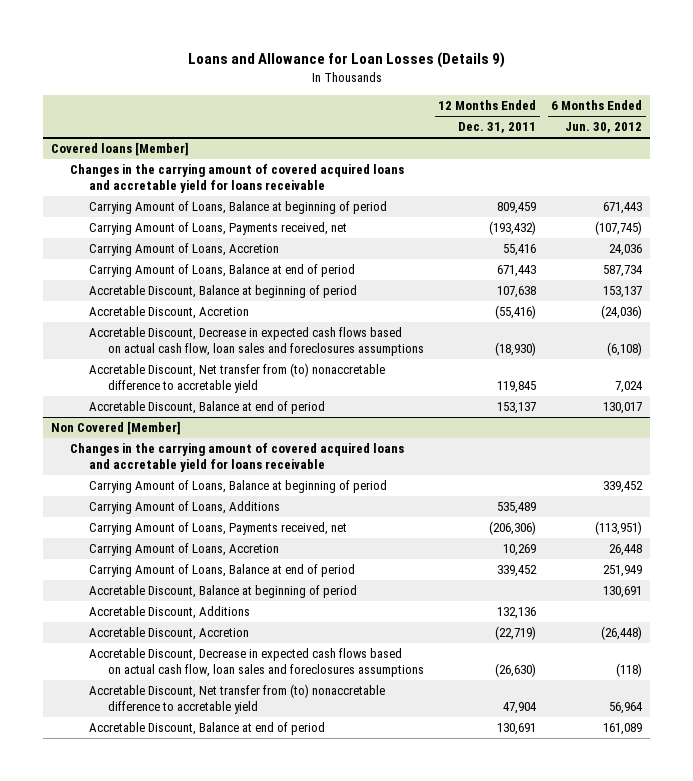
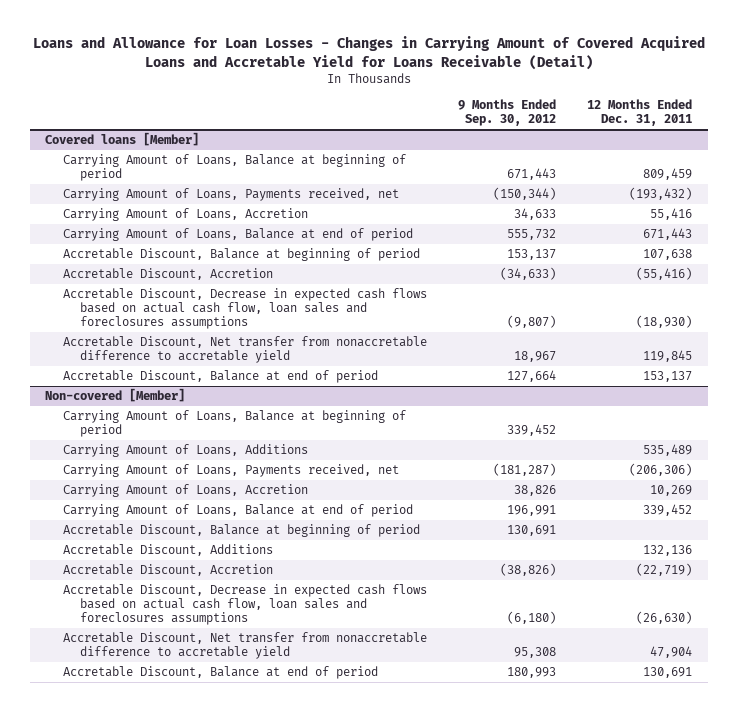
- Loans and Allowance for Loan Losses (Details 9)
+ Loans and Allowance for Loan Losses - Changes in Carrying Amount of Covered Acquired Loans and Accretable Yield for Loans Receivable (Detail)
- | 12 Months Ended Dec. 31, 2011 | 6 Months Ended Jun. 30, 2012
+ | 9 Months Ended Sep. 30, 2012 | 12 Months Ended Dec. 31, 2011
@ Covered loans [Member]
- Changes in the carrying amount of covered acquired loans and accretable yield for loans receivable
- Accretable Discount, Net transfer from (to) nonaccretable difference to accretable yield | 119,845 | 7,024
+ Accretable Discount, Net transfer from nonaccretable difference to accretable yield | 18,967 | 119,845
- Non Covered [Member]
- Changes in the carrying amount of covered acquired loans and accretable yield for loans receivable
+ Non-covered [Member]
- Accretable Discount, Net transfer from (to) nonaccretable difference to accretable yield | 47,904 | 56,964
+ Accretable Discount, Net transfer from nonaccretable difference to accretable yield | 95,308 | 47,904

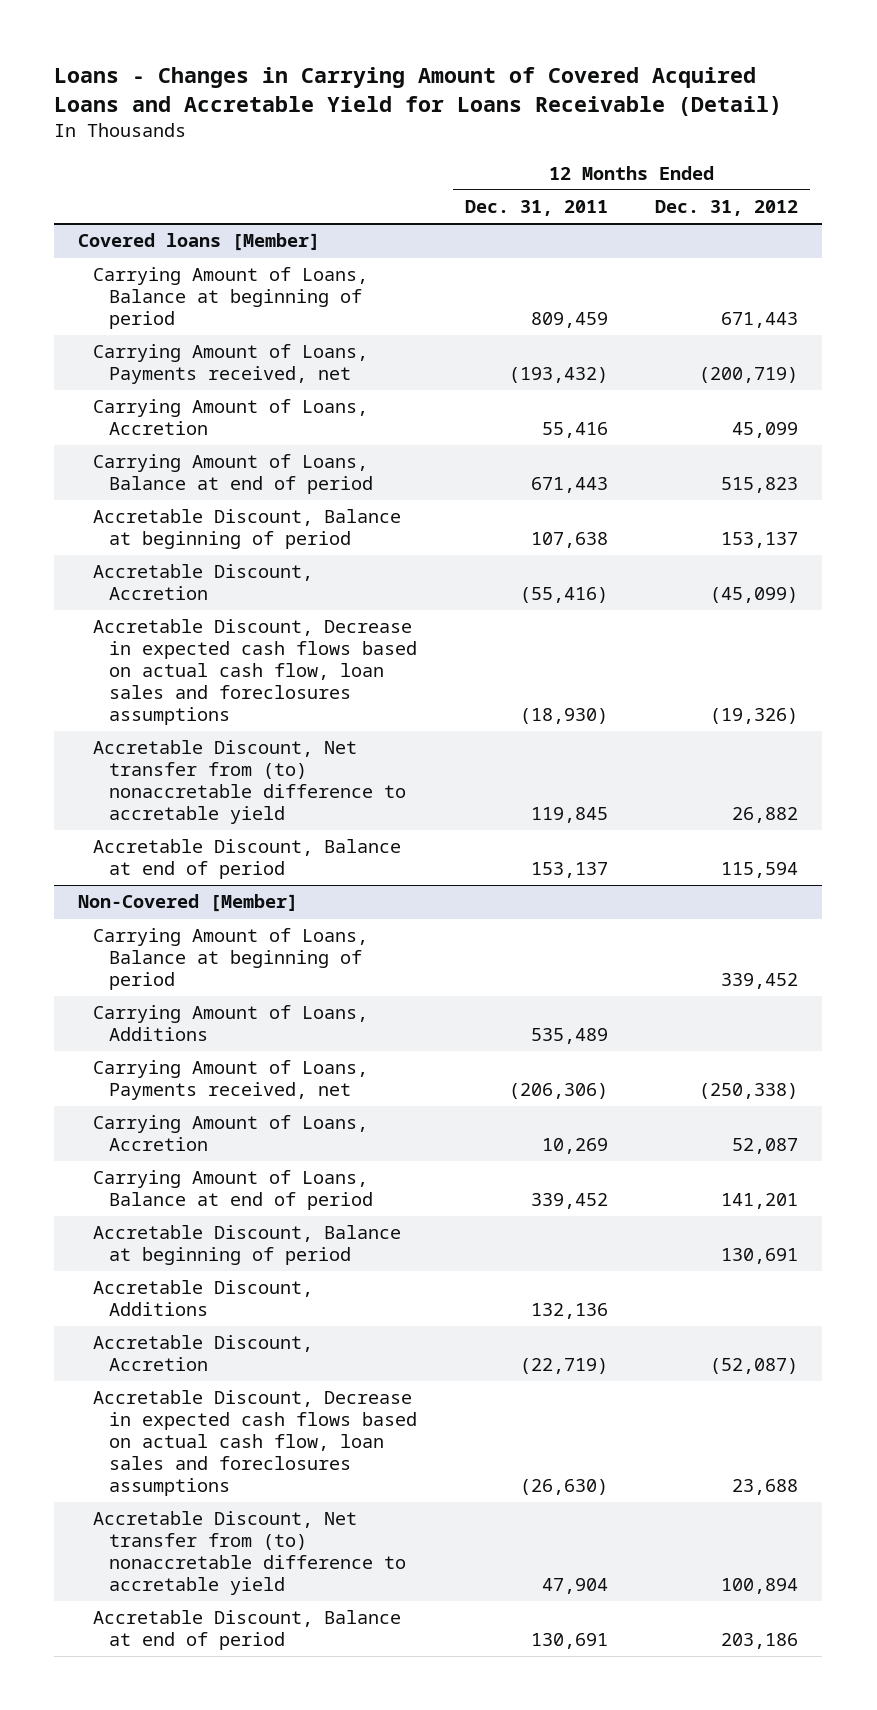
- Loans and Allowance for Loan Losses - Changes in Carrying Amount of Covered Acquired Loans and Accretable Yield for Loans Receivable (Detail)
+ Loans - Changes in Carrying Amount of Covered Acquired Loans and Accretable Yield for Loans Receivable (Detail)
- | 9 Months Ended Sep. 30, 2012 | 12 Months Ended Dec. 31, 2011
+ | 12 Months Ended Dec. 31, 2011 | 12 Months Ended Dec. 31, 2012
@ Covered loans [Member]
- Accretable Discount, Net transfer from nonaccretable difference to accretable yield | 18,967 | 119,845
+ Accretable Discount, Net transfer from (to) nonaccretable difference to accretable yield | 119,845 | 26,882
- Non-covered [Member]
+ Non-Covered [Member]
- Accretable Discount, Net transfer from nonaccretable difference to accretable yield | 95,308 | 47,904
+ Accretable Discount, Net transfer from (to) nonaccretable difference to accretable yield | 47,904 | 100,894

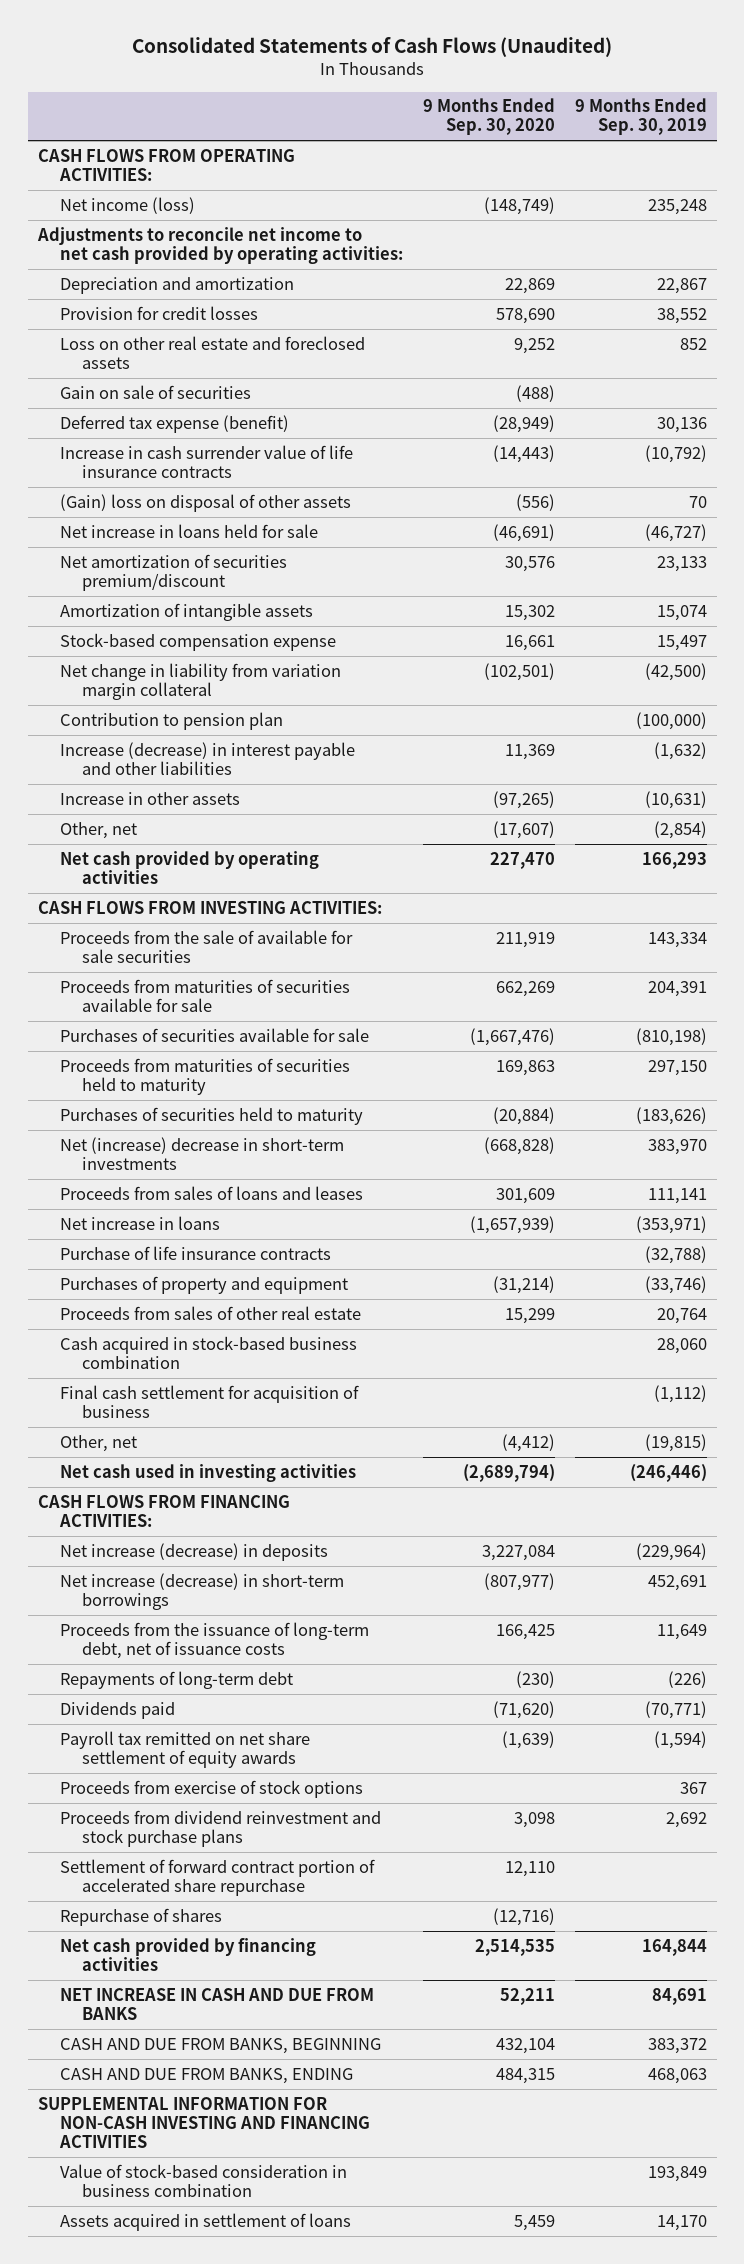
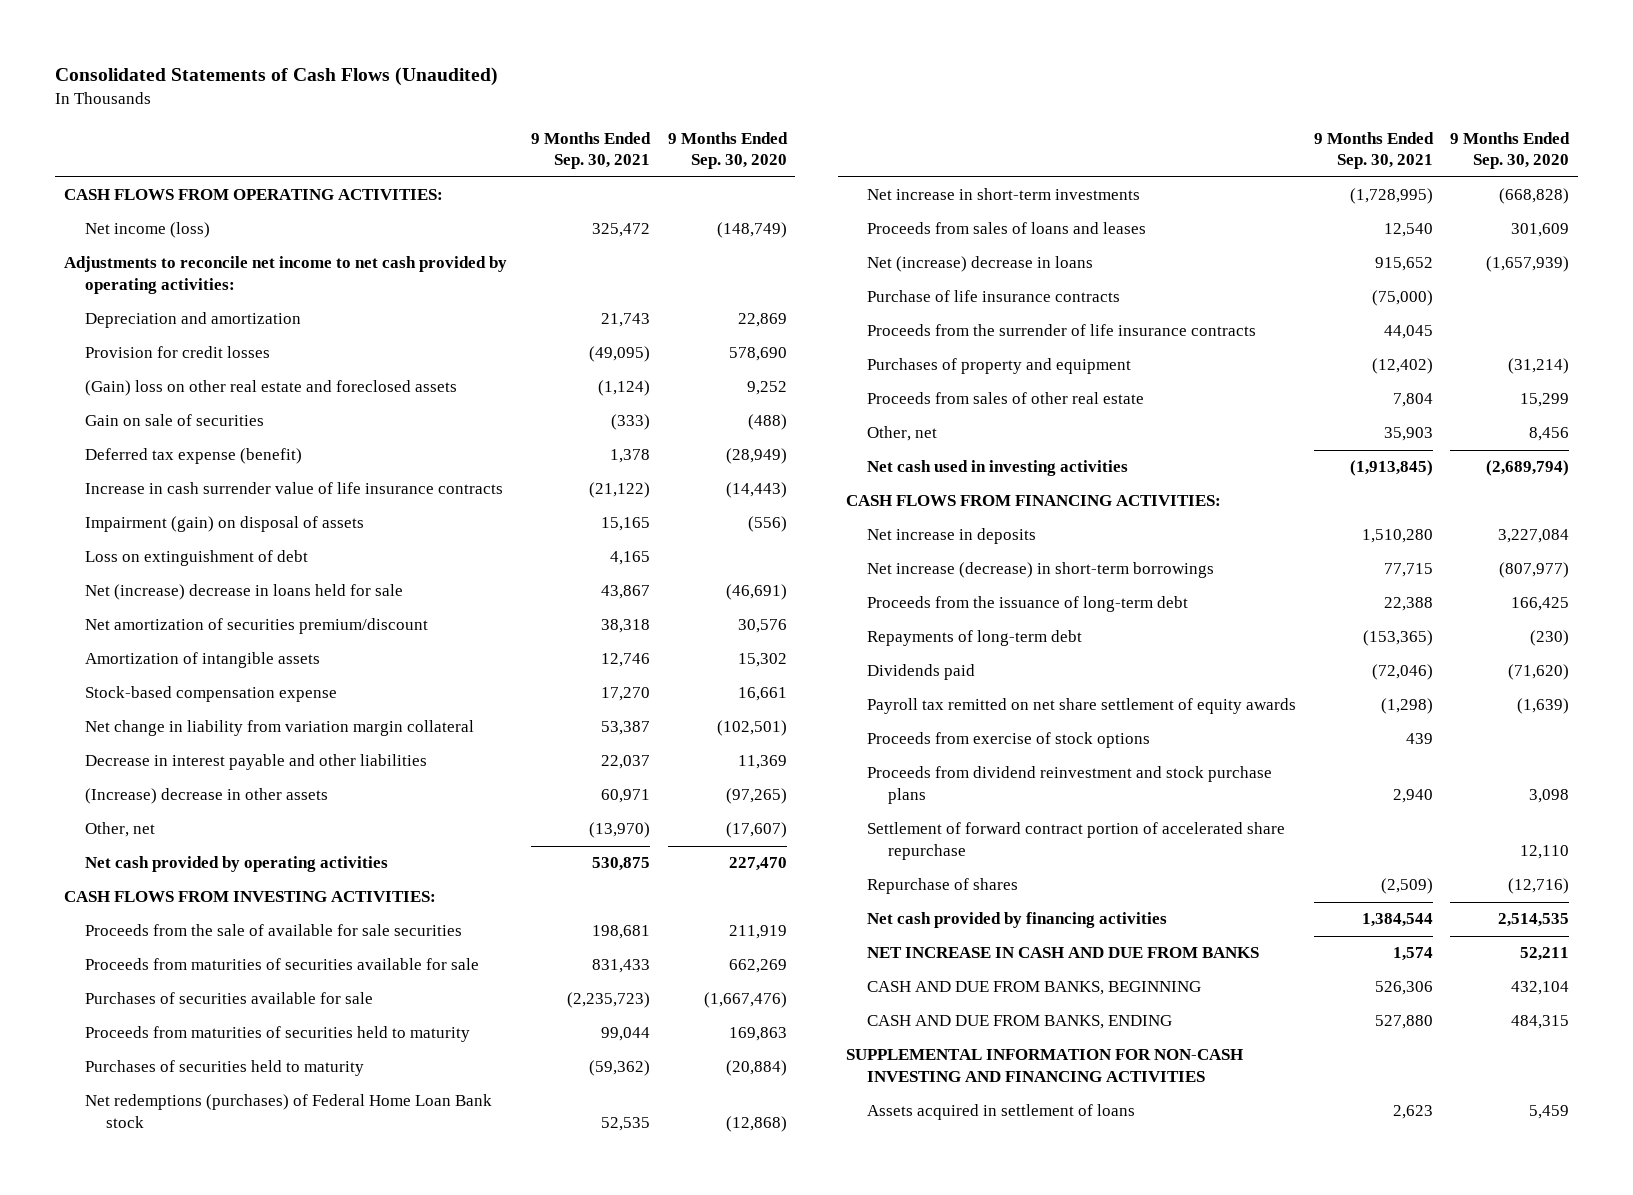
- | 9 Months Ended Sep. 30, 2020 | 9 Months Ended Sep. 30, 2019
+ | 9 Months Ended Sep. 30, 2021 | 9 Months Ended Sep. 30, 2020
- Loss on other real estate and foreclosed assets | 9,252 | 852
+ (Gain) loss on other real estate and foreclosed assets | (1,124) | 9,252
- (Gain) loss on disposal of other assets | (556) | 70
- Net increase in loans held for sale | (46,691) | (46,727)
+ Impairment (gain) on disposal of assets | 15,165 | (556)
+ Loss on extinguishment of debt | 4,165 |
+ Net (increase) decrease in loans held for sale | 43,867 | (46,691)
- Contribution to pension plan | | (100,000)
- Increase (decrease) in interest payable and other liabilities | 11,369 | (1,632)
- Increase in other assets | (97,265) | (10,631)
+ Decrease in interest payable and other liabilities | 22,037 | 11,369
+ (Increase) decrease in other assets | 60,971 | (97,265)
- Net (increase) decrease in short-term investments | (668,828) | 383,970
+ Net redemptions (purchases) of Federal Home Loan Bank stock | 52,535 | (12,868)
+ Net increase in short-term investments | (1,728,995) | (668,828)
- Net increase in loans | (1,657,939) | (353,971)
+ Net (increase) decrease in loans | 915,652 | (1,657,939)
+ Proceeds from the surrender of life insurance contracts | 44,045 |
- Cash acquired in stock-based business combination | | 28,060
- Final cash settlement for acquisition of business | | (1,112)
- Other, net | (4,412) | (19,815)
+ Other, net | 35,903 | 8,456
- Net increase (decrease) in deposits | 3,227,084 | (229,964)
+ Net increase in deposits | 1,510,280 | 3,227,084
- Proceeds from the issuance of long-term debt, net of issuance costs | 166,425 | 11,649
+ Proceeds from the issuance of long-term debt | 22,388 | 166,425
- Value of stock-based consideration in business combination | | 193,849

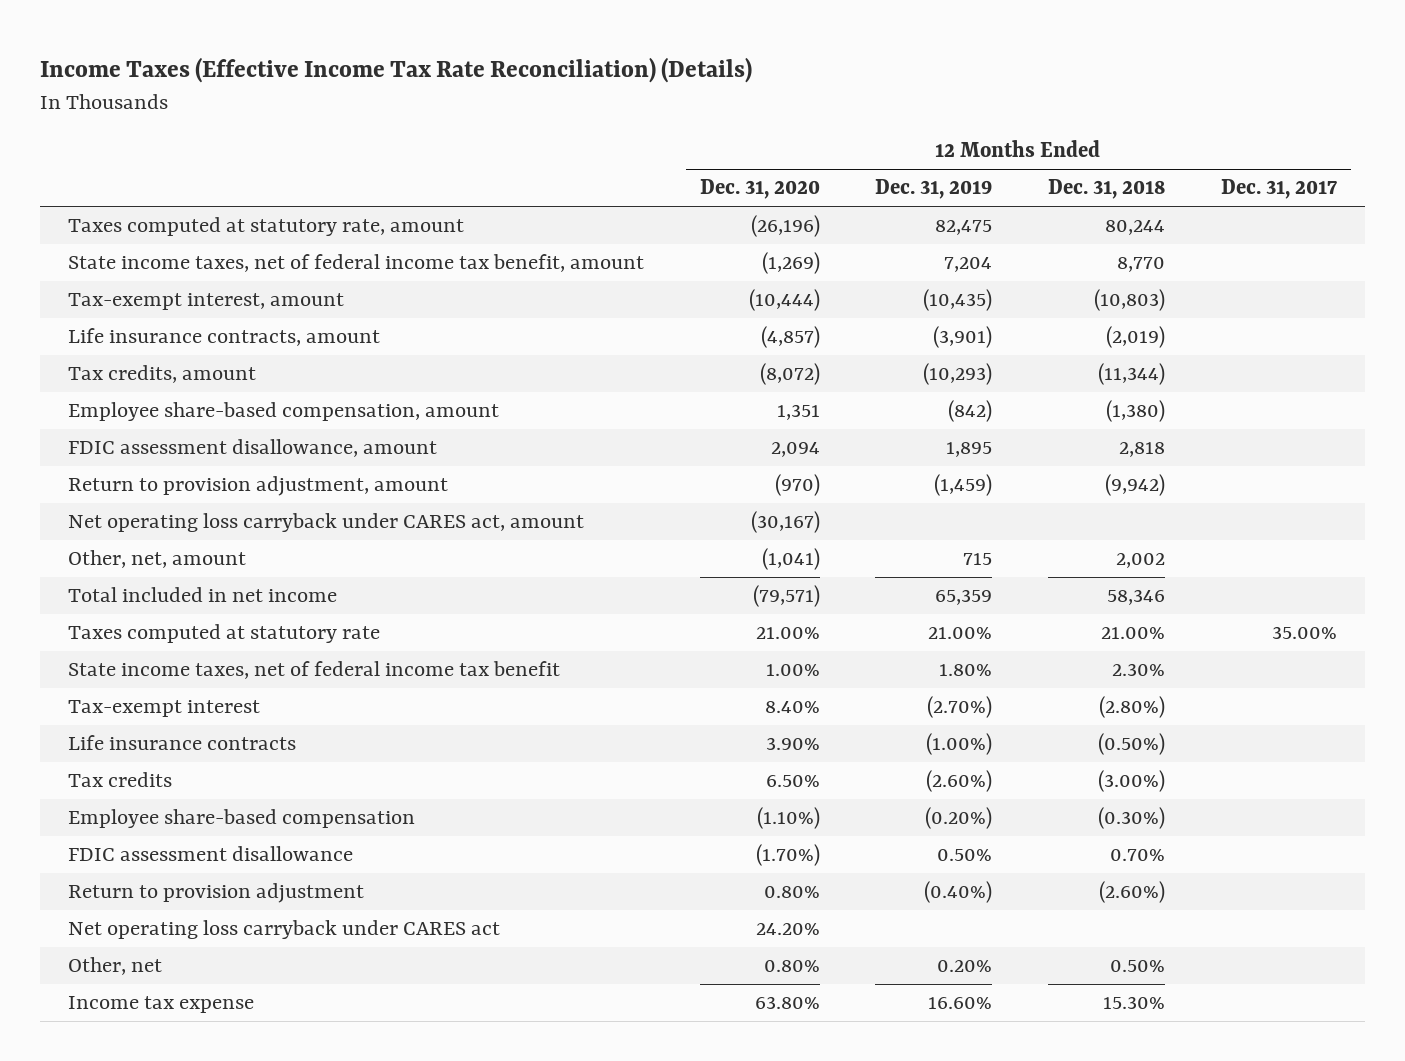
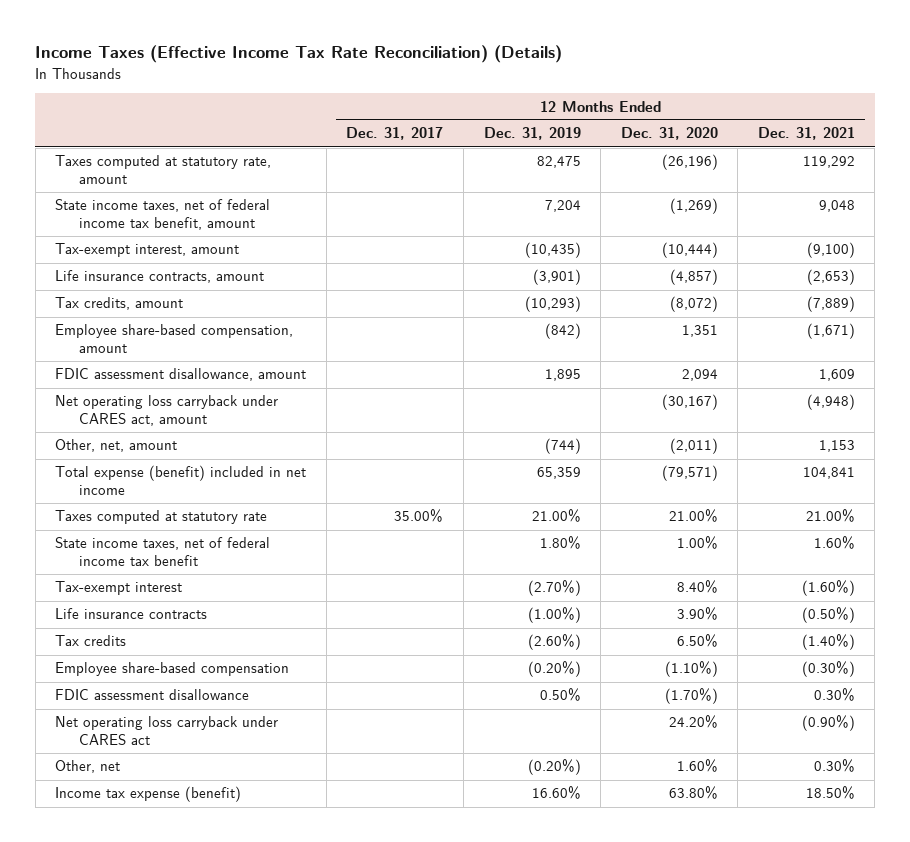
- | 12 Months Ended Dec. 31, 2020 | 12 Months Ended Dec. 31, 2019 | 12 Months Ended Dec. 31, 2018 | 12 Months Ended Dec. 31, 2017
+ | 12 Months Ended Dec. 31, 2017 | 12 Months Ended Dec. 31, 2019 | 12 Months Ended Dec. 31, 2020 | 12 Months Ended Dec. 31, 2021
- Return to provision adjustment, amount | (970) | (1,459) | (9,942) |
- Other, net, amount | (1,041) | 715 | 2,002 |
- Total included in net income | (79,571) | 65,359 | 58,346 |
+ Other, net, amount | | (744) | (2,011) | 1,153
+ Total expense (benefit) included in net income | | 65,359 | (79,571) | 104,841
- Return to provision adjustment | 0.80% | (0.40%) | (2.60%) |
- Other, net | 0.80% | 0.20% | 0.50% |
- Income tax expense | 63.80% | 16.60% | 15.30% |
+ Other, net | | (0.20%) | 1.60% | 0.30%
+ Income tax expense (benefit) | | 16.60% | 63.80% | 18.50%

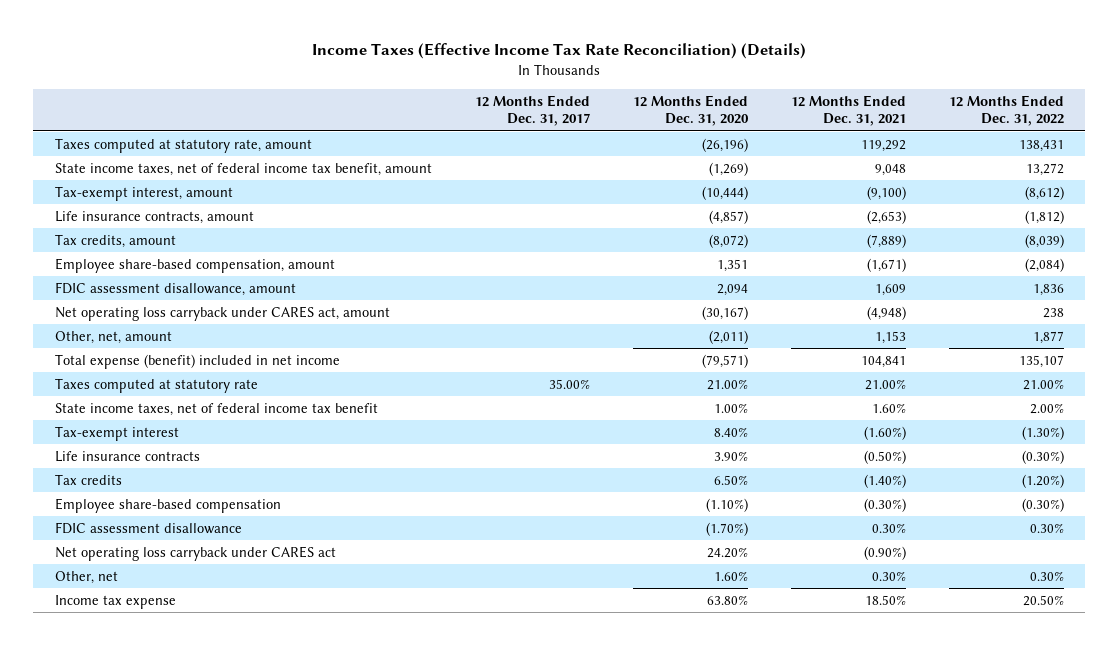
- | 12 Months Ended Dec. 31, 2017 | 12 Months Ended Dec. 31, 2019 | 12 Months Ended Dec. 31, 2020 | 12 Months Ended Dec. 31, 2021
+ | 12 Months Ended Dec. 31, 2017 | 12 Months Ended Dec. 31, 2020 | 12 Months Ended Dec. 31, 2021 | 12 Months Ended Dec. 31, 2022
- Income tax expense (benefit) | | 16.60% | 63.80% | 18.50%
+ Income tax expense | | 63.80% | 18.50% | 20.50%

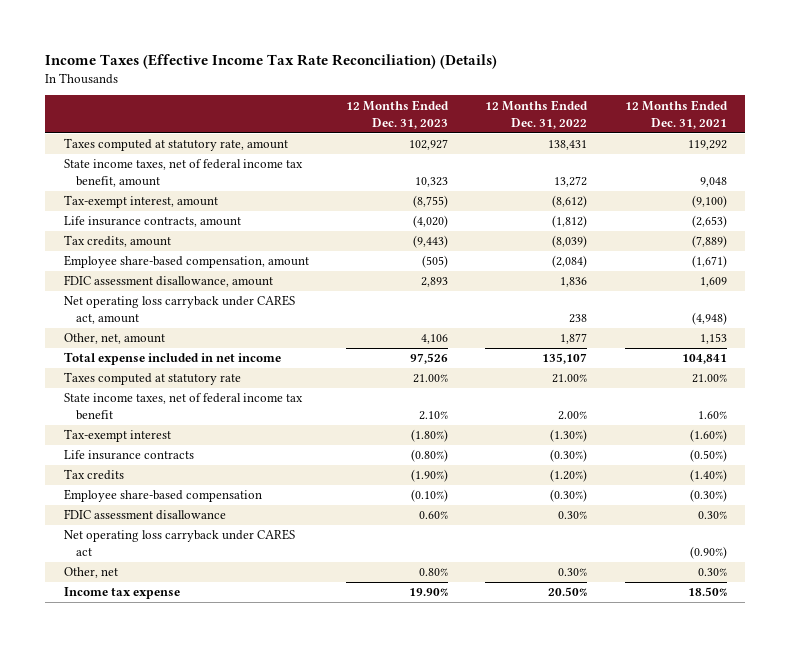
- | 12 Months Ended Dec. 31, 2017 | 12 Months Ended Dec. 31, 2020 | 12 Months Ended Dec. 31, 2021 | 12 Months Ended Dec. 31, 2022
+ | 12 Months Ended Dec. 31, 2023 | 12 Months Ended Dec. 31, 2022 | 12 Months Ended Dec. 31, 2021
- Total expense (benefit) included in net income | | (79,571) | 104,841 | 135,107
+ Total expense included in net income | 97,526 | 135,107 | 104,841

